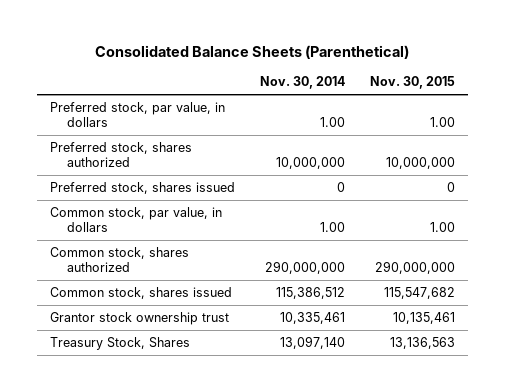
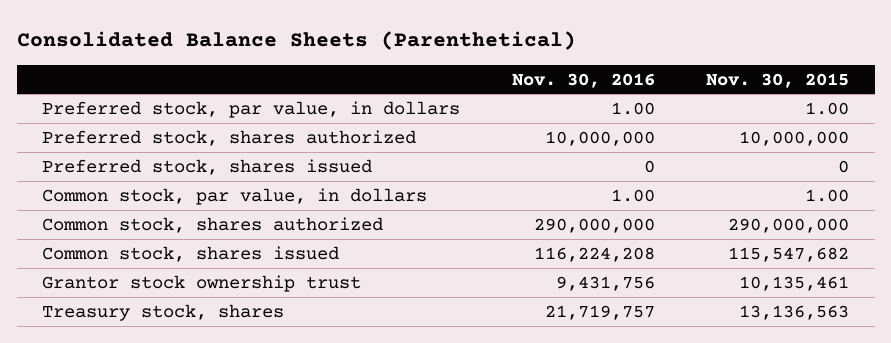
- | Nov. 30, 2014 | Nov. 30, 2015
+ | Nov. 30, 2016 | Nov. 30, 2015
- Treasury Stock, Shares | 13,097,140 | 13,136,563
+ Treasury stock, shares | 21,719,757 | 13,136,563

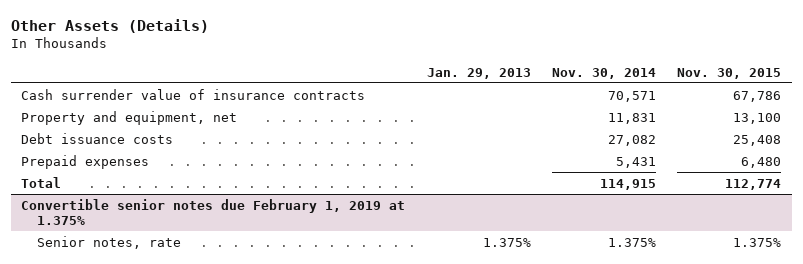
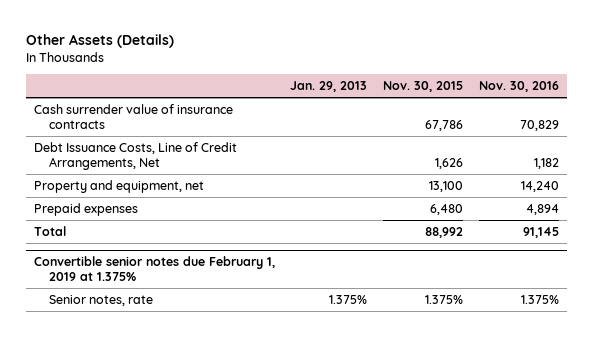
- | Jan. 29, 2013 | Nov. 30, 2014 | Nov. 30, 2015
+ | Jan. 29, 2013 | Nov. 30, 2015 | Nov. 30, 2016
+ Debt Issuance Costs, Line of Credit Arrangements, Net | | 1,626 | 1,182
- Debt issuance costs | | 27,082 | 25,408
- Total | | 114,915 | 112,774
+ Total | | 88,992 | 91,145

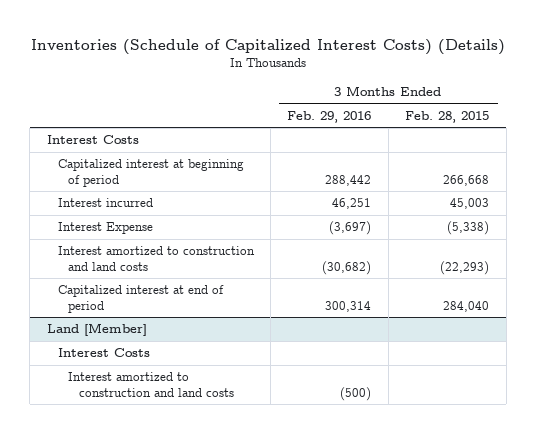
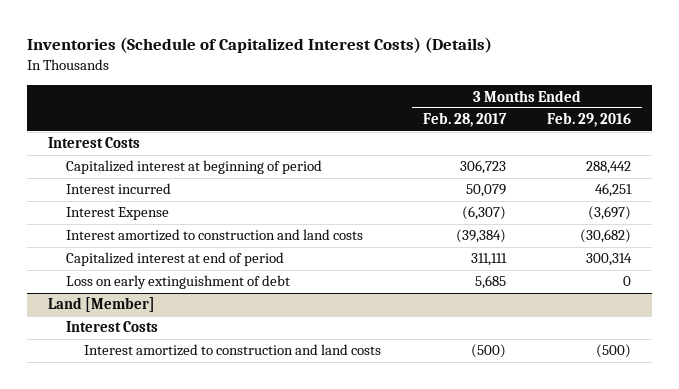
- | 3 Months Ended Feb. 29, 2016 | 3 Months Ended Feb. 28, 2015
+ | 3 Months Ended Feb. 28, 2017 | 3 Months Ended Feb. 29, 2016
+ Loss on early extinguishment of debt | 5,685 | 0

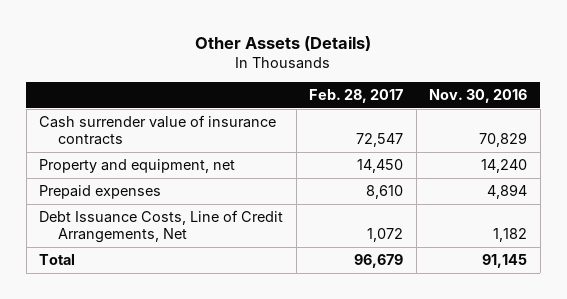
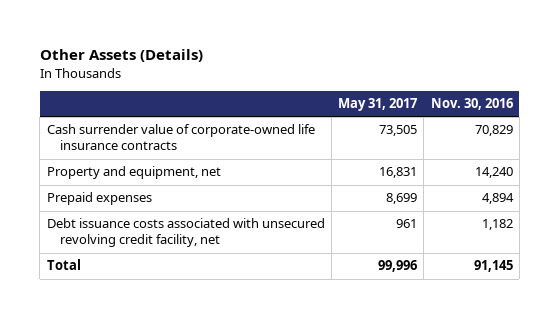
- | Feb. 28, 2017 | Nov. 30, 2016
+ | May 31, 2017 | Nov. 30, 2016
- Cash surrender value of insurance contracts | 72,547 | 70,829
+ Cash surrender value of corporate-owned life insurance contracts | 73,505 | 70,829
- Debt Issuance Costs, Line of Credit Arrangements, Net | 1,072 | 1,182
+ Debt issuance costs associated with unsecured revolving credit facility, net | 961 | 1,182

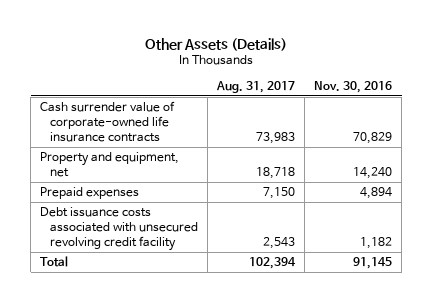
- | May 31, 2017 | Nov. 30, 2016
+ | Aug. 31, 2017 | Nov. 30, 2016
- Debt issuance costs associated with unsecured revolving credit facility, net | 961 | 1,182
+ Debt issuance costs associated with unsecured revolving credit facility | 2,543 | 1,182

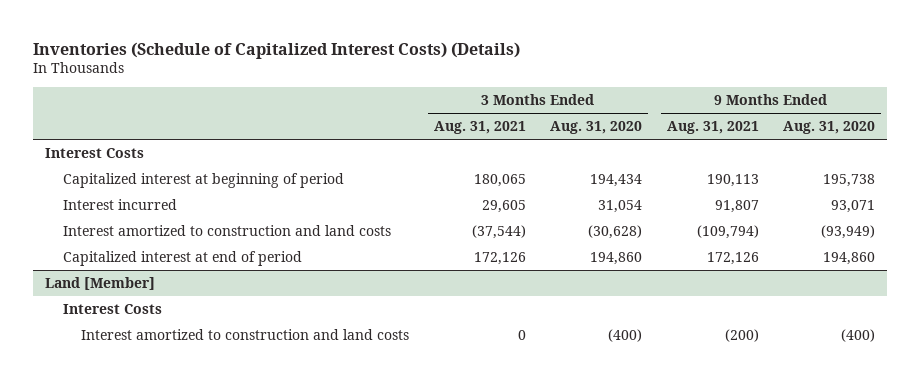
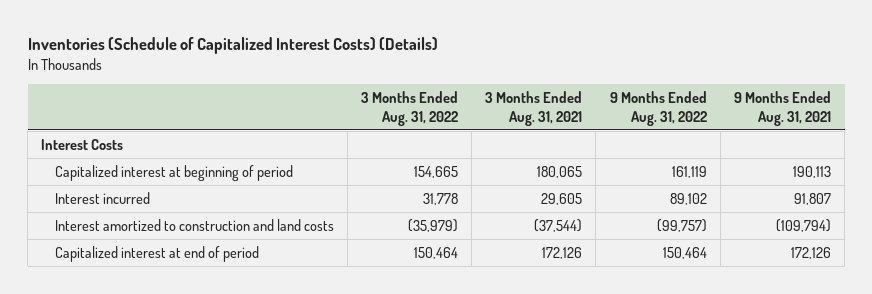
- | 3 Months Ended Aug. 31, 2021 | 3 Months Ended Aug. 31, 2020 | 9 Months Ended Aug. 31, 2021 | 9 Months Ended Aug. 31, 2020
+ | 3 Months Ended Aug. 31, 2022 | 3 Months Ended Aug. 31, 2021 | 9 Months Ended Aug. 31, 2022 | 9 Months Ended Aug. 31, 2021
- Land [Member]
- Interest Costs
- Interest amortized to construction and land costs | 0 | (400) | (200) | (400)

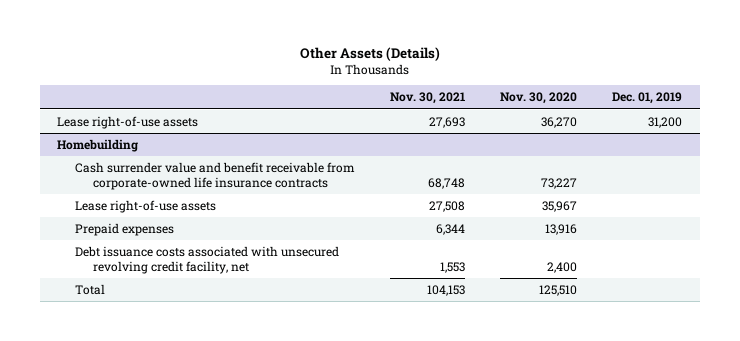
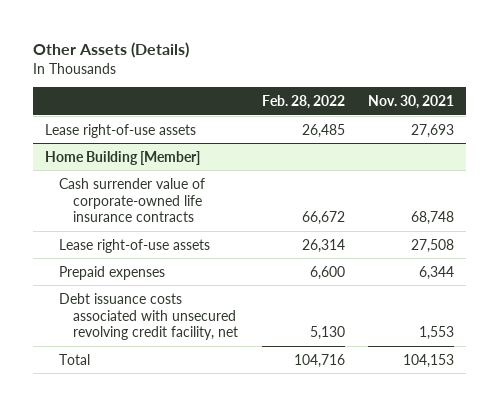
- | Nov. 30, 2021 | Nov. 30, 2020 | Dec. 01, 2019
+ | Feb. 28, 2022 | Nov. 30, 2021
- Homebuilding
- Cash surrender value and benefit receivable from corporate-owned life insurance contracts | 68,748 | 73,227 |
+ Home Building [Member]
+ Cash surrender value of corporate-owned life insurance contracts | 66,672 | 68,748

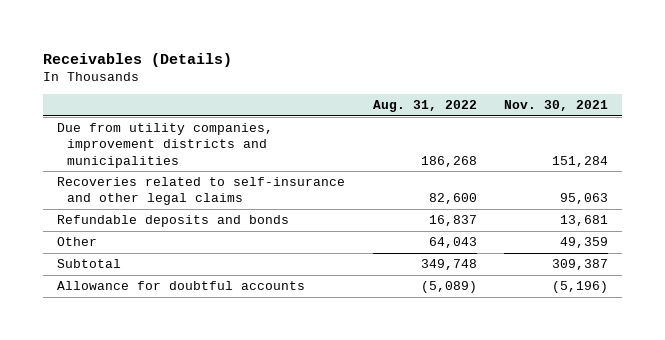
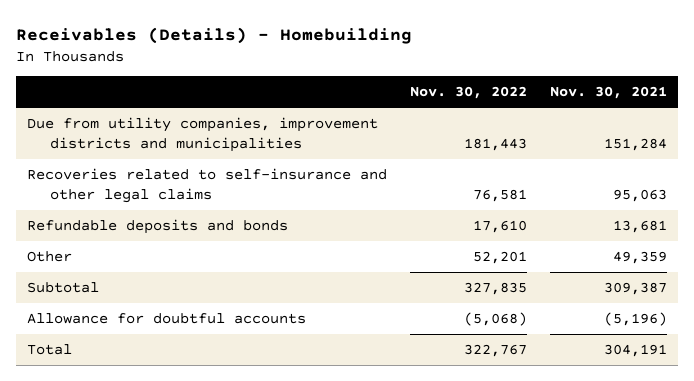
- Receivables (Details)
+ Receivables (Details) - Homebuilding
- | Aug. 31, 2022 | Nov. 30, 2021
+ | Nov. 30, 2022 | Nov. 30, 2021
+ Total | 322,767 | 304,191

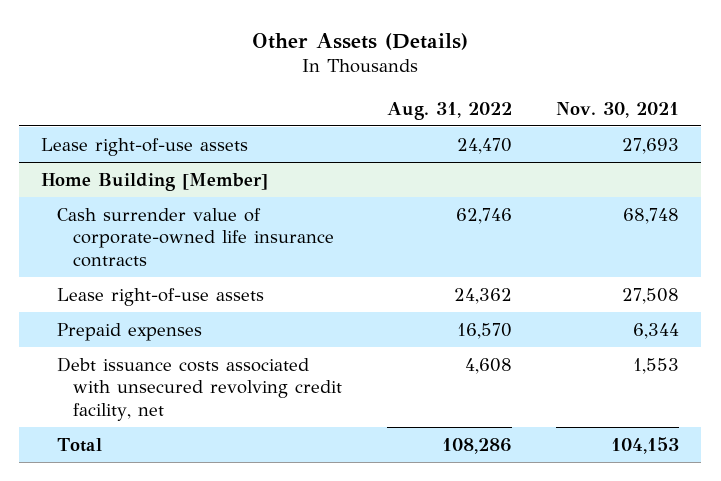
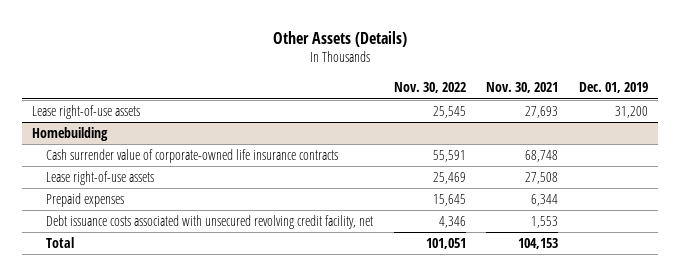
- | Aug. 31, 2022 | Nov. 30, 2021
+ | Nov. 30, 2022 | Nov. 30, 2021 | Dec. 01, 2019
- Home Building [Member]
+ Homebuilding

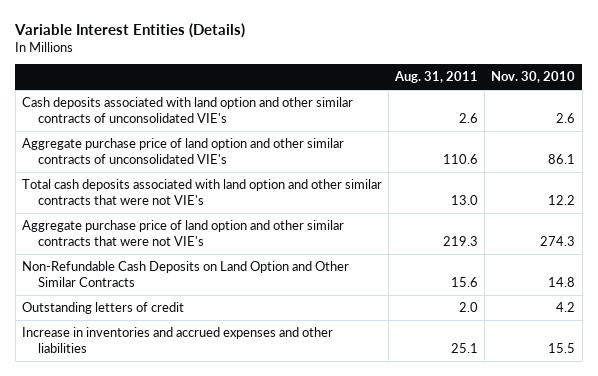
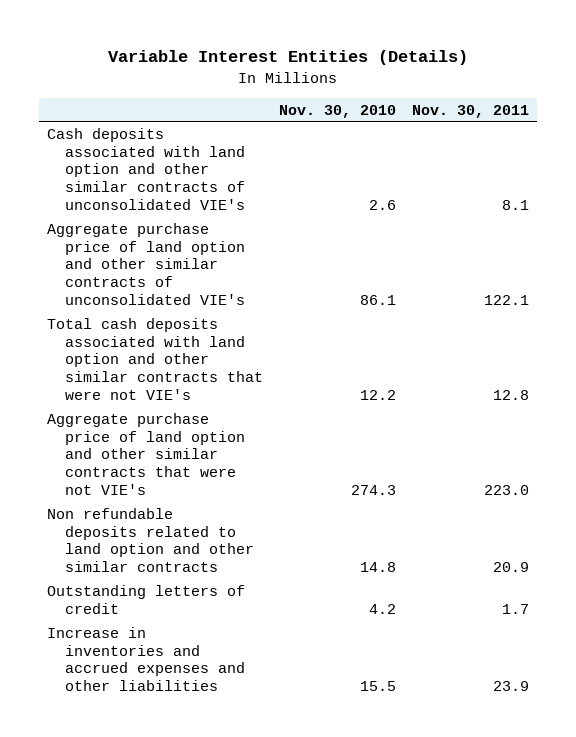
- | Aug. 31, 2011 | Nov. 30, 2010
+ | Nov. 30, 2010 | Nov. 30, 2011
- Non-Refundable Cash Deposits on Land Option and Other Similar Contracts | 15.6 | 14.8
+ Non refundable deposits related to land option and other similar contracts | 14.8 | 20.9

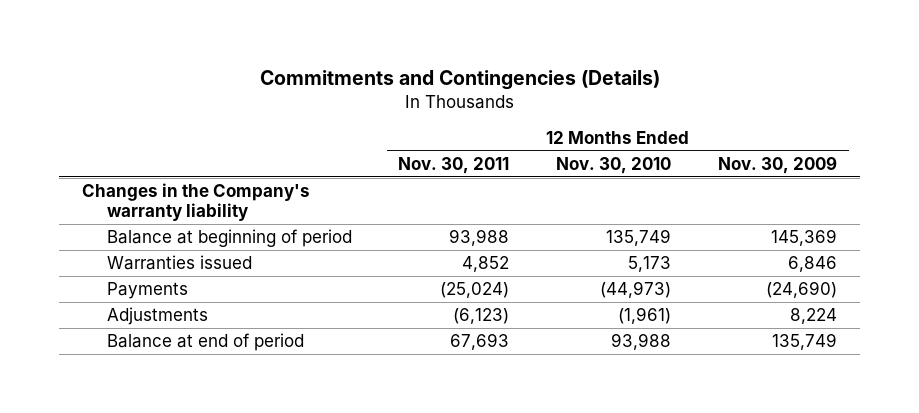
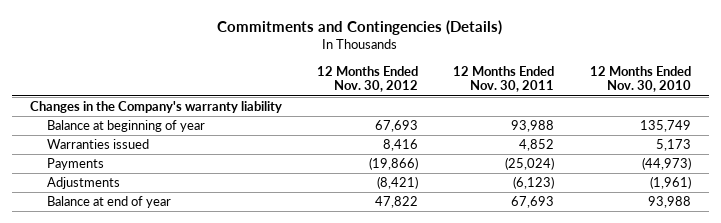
- | 12 Months Ended Nov. 30, 2011 | 12 Months Ended Nov. 30, 2010 | 12 Months Ended Nov. 30, 2009
+ | 12 Months Ended Nov. 30, 2012 | 12 Months Ended Nov. 30, 2011 | 12 Months Ended Nov. 30, 2010
- Balance at beginning of period | 93,988 | 135,749 | 145,369
+ Balance at beginning of year | 67,693 | 93,988 | 135,749
- Balance at end of period | 67,693 | 93,988 | 135,749
+ Balance at end of year | 47,822 | 67,693 | 93,988

